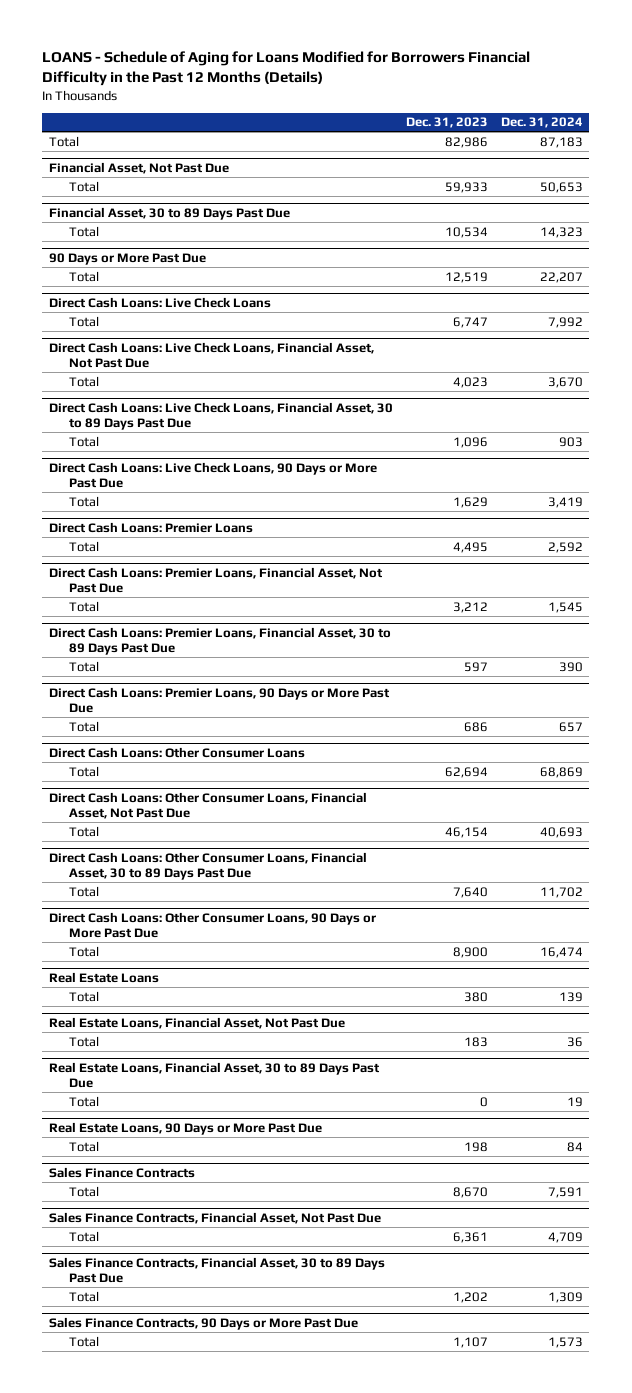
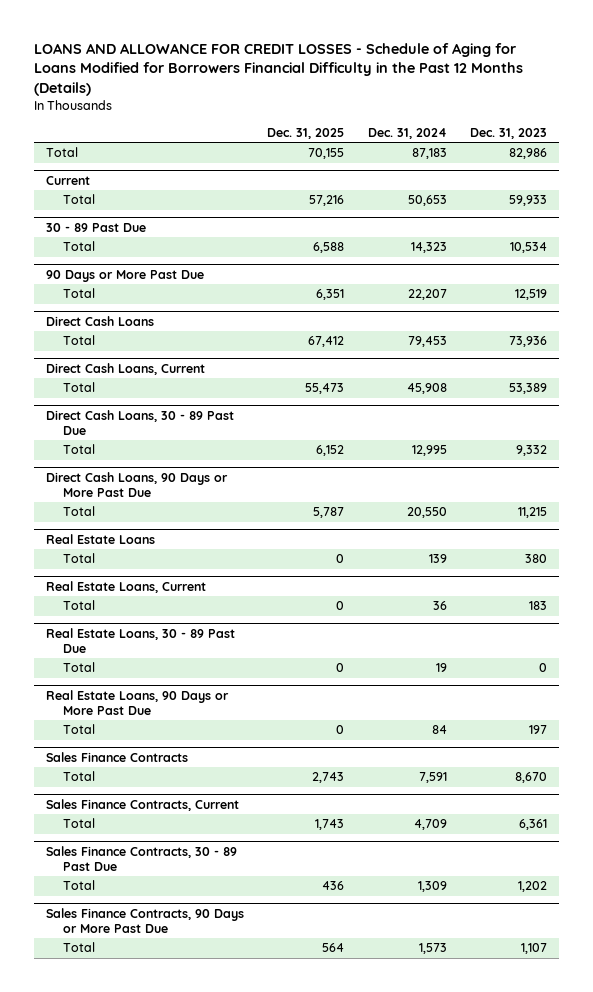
- LOANS - Schedule of Aging for Loans Modified for Borrowers Financial Difficulty in the Past 12 Months (Details)
+ LOANS AND ALLOWANCE FOR CREDIT LOSSES - Schedule of Aging for Loans Modified for Borrowers Financial Difficulty in the Past 12 Months (Details)
- | Dec. 31, 2023 | Dec. 31, 2024
+ | Dec. 31, 2025 | Dec. 31, 2024 | Dec. 31, 2023
- Financial Asset, Not Past Due
+ Current
- Financial Asset, 30 to 89 Days Past Due
+ 30 - 89 Past Due
- Direct Cash Loans: Live Check Loans
- Total | 6,747 | 7,992
- Direct Cash Loans: Live Check Loans, Financial Asset, Not Past Due
- Total | 4,023 | 3,670
- Direct Cash Loans: Live Check Loans, Financial Asset, 30 to 89 Days Past Due
- Total | 1,096 | 903
- Direct Cash Loans: Live Check Loans, 90 Days or More Past Due
- Total | 1,629 | 3,419
- Direct Cash Loans: Premier Loans
- Total | 4,495 | 2,592
- Direct Cash Loans: Premier Loans, Financial Asset, Not Past Due
- Total | 3,212 | 1,545
- Direct Cash Loans: Premier Loans, Financial Asset, 30 to 89 Days Past Due
- Total | 597 | 390
- Direct Cash Loans: Premier Loans, 90 Days or More Past Due
- Total | 686 | 657
- Direct Cash Loans: Other Consumer Loans
- Total | 62,694 | 68,869
- Direct Cash Loans: Other Consumer Loans, Financial Asset, Not Past Due
- Total | 46,154 | 40,693
- Direct Cash Loans: Other Consumer Loans, Financial Asset, 30 to 89 Days Past Due
- Total | 7,640 | 11,702
- Direct Cash Loans: Other Consumer Loans, 90 Days or More Past Due
- Total | 8,900 | 16,474
+ Direct Cash Loans
+ Total | 67,412 | 79,453 | 73,936
+ Direct Cash Loans, Current
+ Total | 55,473 | 45,908 | 53,389
+ Direct Cash Loans, 30 - 89 Past Due
+ Total | 6,152 | 12,995 | 9,332
+ Direct Cash Loans, 90 Days or More Past Due
+ Total | 5,787 | 20,550 | 11,215
- Real Estate Loans, Financial Asset, Not Past Due
+ Real Estate Loans, Current
- Real Estate Loans, Financial Asset, 30 to 89 Days Past Due
+ Real Estate Loans, 30 - 89 Past Due
@ Real Estate Loans, 90 Days or More Past Due
- Total | 198 | 84
+ Total | 0 | 84 | 197
- Sales Finance Contracts, Financial Asset, Not Past Due
+ Sales Finance Contracts, Current
- Sales Finance Contracts, Financial Asset, 30 to 89 Days Past Due
+ Sales Finance Contracts, 30 - 89 Past Due

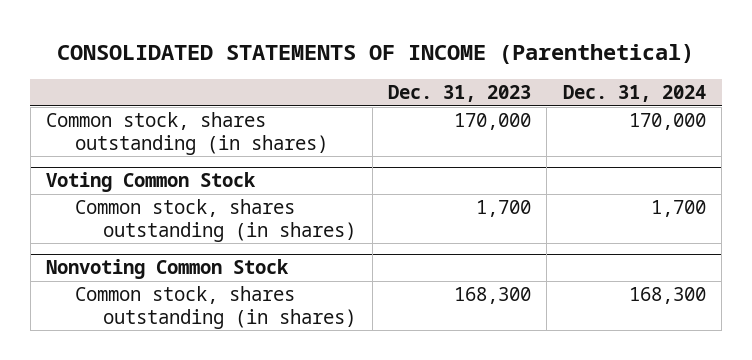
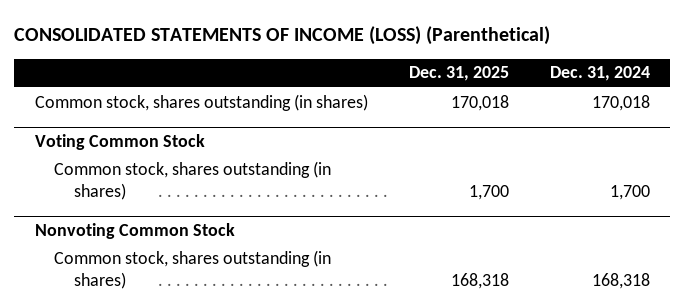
- CONSOLIDATED STATEMENTS OF INCOME (Parenthetical)
+ CONSOLIDATED STATEMENTS OF INCOME (LOSS) (Parenthetical)
- | Dec. 31, 2023 | Dec. 31, 2024
+ | Dec. 31, 2025 | Dec. 31, 2024
- Common stock, shares outstanding (in shares) | 170,000 | 170,000
+ Common stock, shares outstanding (in shares) | 170,018 | 170,018
@ Nonvoting Common Stock
- Common stock, shares outstanding (in shares) | 168,300 | 168,300
+ Common stock, shares outstanding (in shares) | 168,318 | 168,318

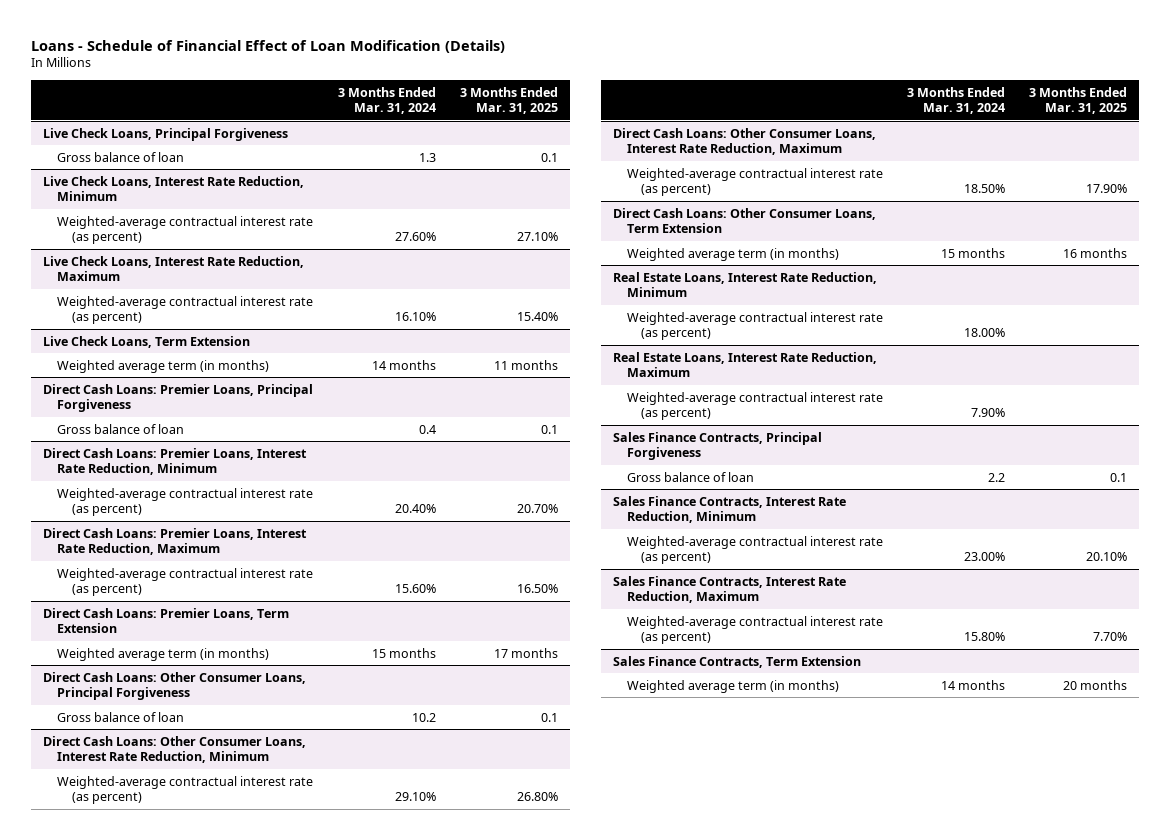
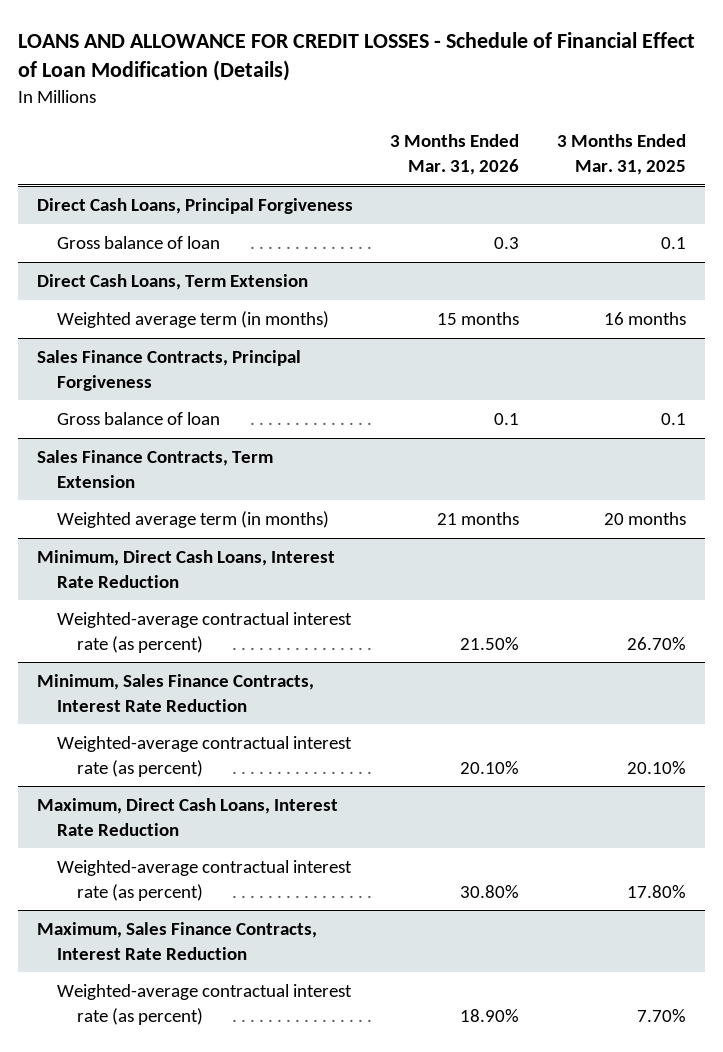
- Loans - Schedule of Financial Effect of Loan Modification (Details)
+ LOANS AND ALLOWANCE FOR CREDIT LOSSES - Schedule of Financial Effect of Loan Modification (Details)
- | 3 Months Ended Mar. 31, 2024 | 3 Months Ended Mar. 31, 2025
+ | 3 Months Ended Mar. 31, 2026 | 3 Months Ended Mar. 31, 2025
- Live Check Loans, Principal Forgiveness
- Gross balance of loan | 1.3 | 0.1
- Live Check Loans, Interest Rate Reduction, Minimum
- Weighted-average contractual interest rate (as percent) | 27.60% | 27.10%
- Live Check Loans, Interest Rate Reduction, Maximum
- Weighted-average contractual interest rate (as percent) | 16.10% | 15.40%
- Live Check Loans, Term Extension
- Weighted average term (in months) | 14 months | 11 months
- Direct Cash Loans: Premier Loans, Principal Forgiveness
- Gross balance of loan | 0.4 | 0.1
- Direct Cash Loans: Premier Loans, Interest Rate Reduction, Minimum
- Weighted-average contractual interest rate (as percent) | 20.40% | 20.70%
- Direct Cash Loans: Premier Loans, Interest Rate Reduction, Maximum
- Weighted-average contractual interest rate (as percent) | 15.60% | 16.50%
- Direct Cash Loans: Premier Loans, Term Extension
- Weighted average term (in months) | 15 months | 17 months
- Direct Cash Loans: Other Consumer Loans, Principal Forgiveness
+ Direct Cash Loans, Principal Forgiveness
- Direct Cash Loans: Other Consumer Loans, Interest Rate Reduction, Minimum
- Weighted-average contractual interest rate (as percent) | 29.10% | 26.80%
- Direct Cash Loans: Other Consumer Loans, Interest Rate Reduction, Maximum
- Weighted-average contractual interest rate (as percent) | 18.50% | 17.90%
- Direct Cash Loans: Other Consumer Loans, Term Extension
+ Direct Cash Loans, Term Extension
- Real Estate Loans, Interest Rate Reduction, Minimum
- Weighted-average contractual interest rate (as percent) | 18.00% |
- Real Estate Loans, Interest Rate Reduction, Maximum
- Weighted-average contractual interest rate (as percent) | 7.90% |
- Sales Finance Contracts, Interest Rate Reduction, Minimum
- Weighted-average contractual interest rate (as percent) | 23.00% | 20.10%
- Sales Finance Contracts, Interest Rate Reduction, Maximum
- Weighted-average contractual interest rate (as percent) | 15.80% | 7.70%
+ Minimum, Direct Cash Loans, Interest Rate Reduction
+ Weighted-average contractual interest rate (as percent) | 21.50% | 26.70%
+ Minimum, Sales Finance Contracts, Interest Rate Reduction
+ Weighted-average contractual interest rate (as percent) | 20.10% | 20.10%
+ Maximum, Direct Cash Loans, Interest Rate Reduction
+ Weighted-average contractual interest rate (as percent) | 30.80% | 17.80%
+ Maximum, Sales Finance Contracts, Interest Rate Reduction
+ Weighted-average contractual interest rate (as percent) | 18.90% | 7.70%

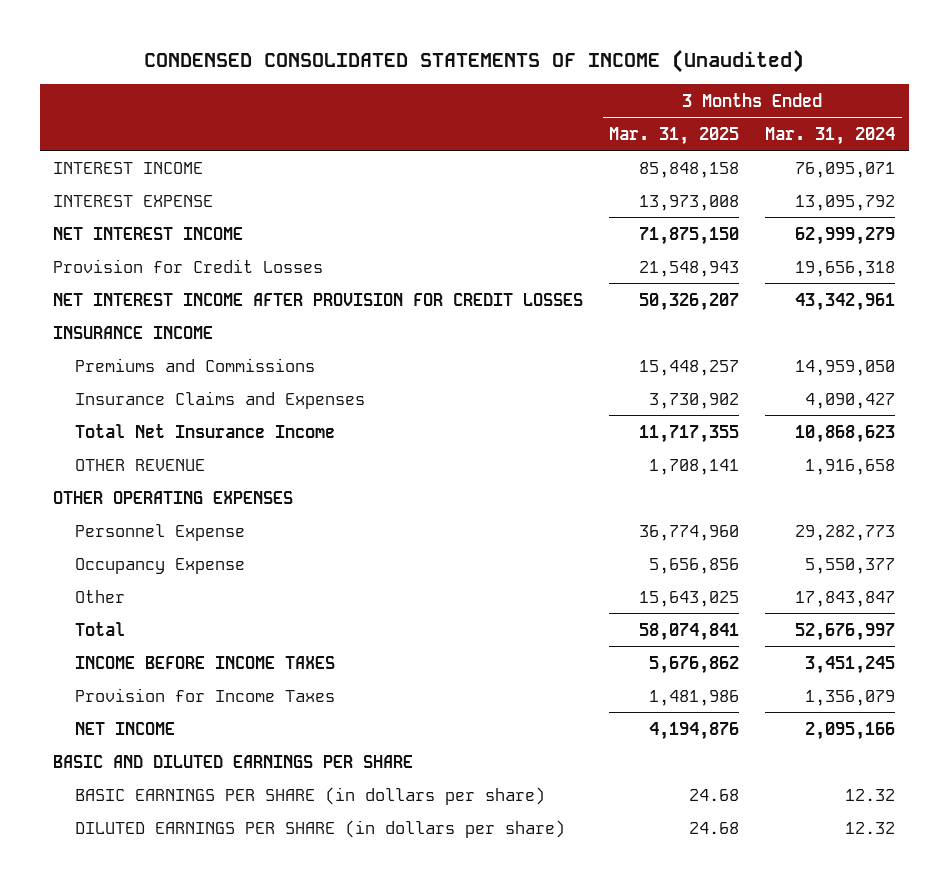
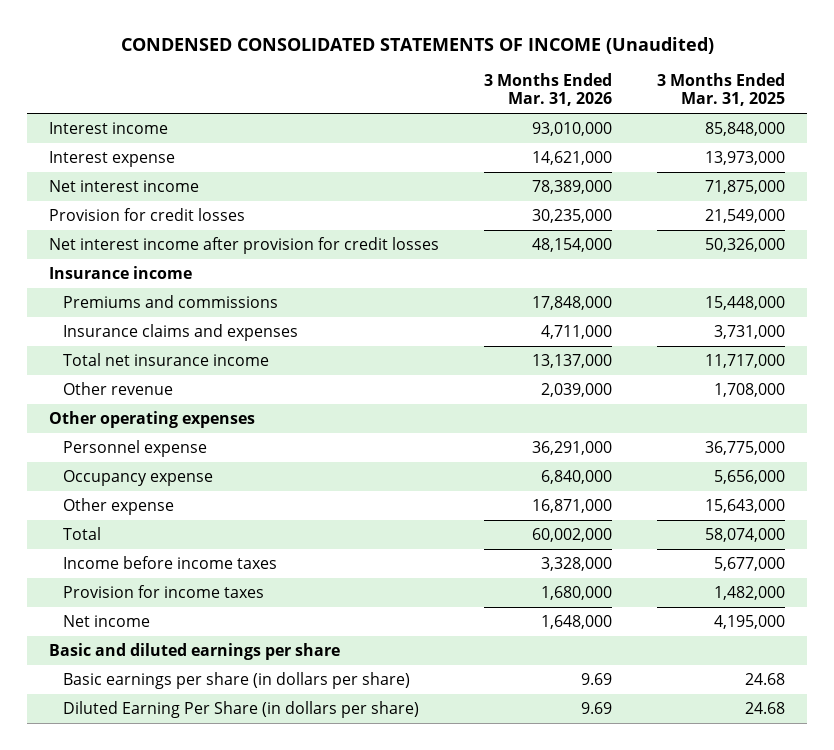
- | 3 Months Ended Mar. 31, 2025 | 3 Months Ended Mar. 31, 2024
+ | 3 Months Ended Mar. 31, 2026 | 3 Months Ended Mar. 31, 2025
- INTEREST INCOME | 85,848,158 | 76,095,071
- INTEREST EXPENSE | 13,973,008 | 13,095,792
- NET INTEREST INCOME | 71,875,150 | 62,999,279
- Provision for Credit Losses | 21,548,943 | 19,656,318
- NET INTEREST INCOME AFTER PROVISION FOR CREDIT LOSSES | 50,326,207 | 43,342,961
- INSURANCE INCOME
- Premiums and Commissions | 15,448,257 | 14,959,050
- Insurance Claims and Expenses | 3,730,902 | 4,090,427
- Total Net Insurance Income | 11,717,355 | 10,868,623
- OTHER REVENUE | 1,708,141 | 1,916,658
- OTHER OPERATING EXPENSES
- Personnel Expense | 36,774,960 | 29,282,773
- Occupancy Expense | 5,656,856 | 5,550,377
- Other | 15,643,025 | 17,843,847
- Total | 58,074,841 | 52,676,997
- INCOME BEFORE INCOME TAXES | 5,676,862 | 3,451,245
- Provision for Income Taxes | 1,481,986 | 1,356,079
- NET INCOME | 4,194,876 | 2,095,166
- BASIC AND DILUTED EARNINGS PER SHARE
- BASIC EARNINGS PER SHARE (in dollars per share) | 24.68 | 12.32
- DILUTED EARNINGS PER SHARE (in dollars per share) | 24.68 | 12.32
+ Interest income | 93,010,000 | 85,848,000
+ Interest expense | 14,621,000 | 13,973,000
+ Net interest income | 78,389,000 | 71,875,000
+ Provision for credit losses | 30,235,000 | 21,549,000
+ Net interest income after provision for credit losses | 48,154,000 | 50,326,000
+ Insurance income
+ Premiums and commissions | 17,848,000 | 15,448,000
+ Insurance claims and expenses | 4,711,000 | 3,731,000
+ Total net insurance income | 13,137,000 | 11,717,000
+ Other revenue | 2,039,000 | 1,708,000
+ Other operating expenses
+ Personnel expense | 36,291,000 | 36,775,000
+ Occupancy expense | 6,840,000 | 5,656,000
+ Other expense | 16,871,000 | 15,643,000
+ Total | 60,002,000 | 58,074,000
+ Income before income taxes | 3,328,000 | 5,677,000
+ Provision for income taxes | 1,680,000 | 1,482,000
+ Net income | 1,648,000 | 4,195,000
+ Basic and diluted earnings per share
+ Basic earnings per share (in dollars per share) | 9.69 | 24.68
+ Diluted Earning Per Share (in dollars per share) | 9.69 | 24.68

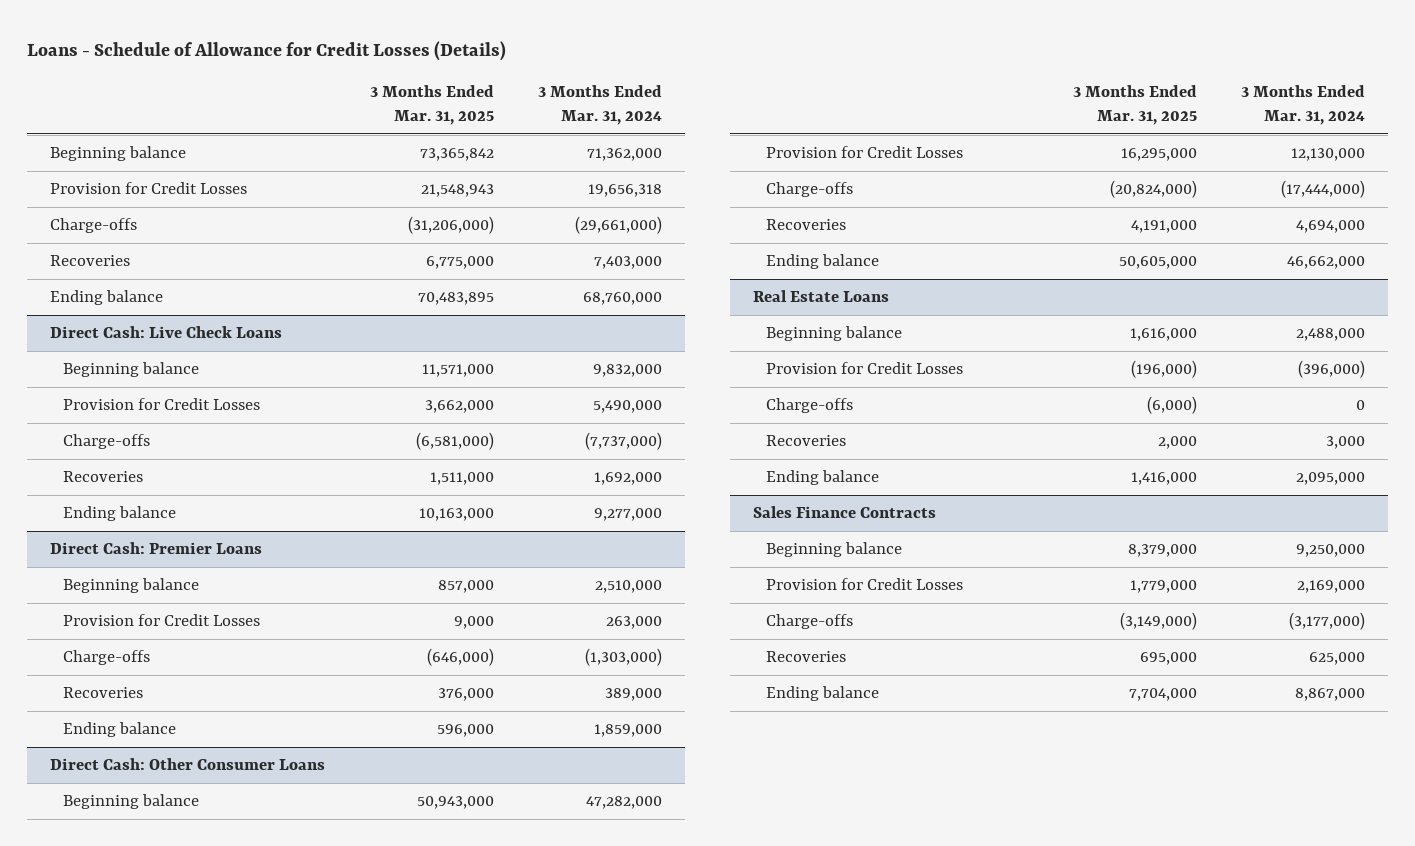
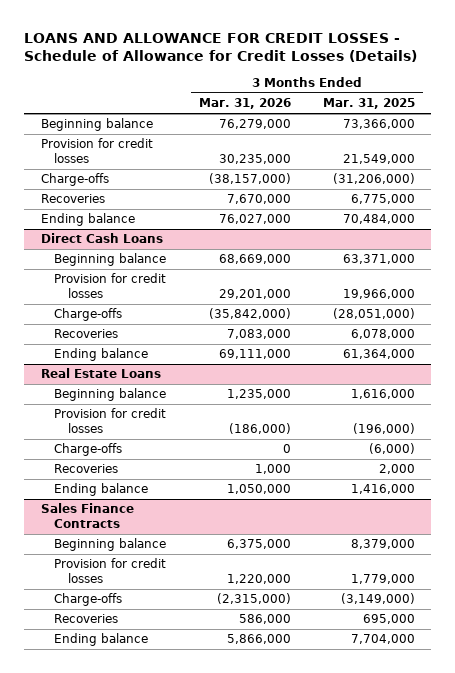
- Loans - Schedule of Allowance for Credit Losses (Details)
+ LOANS AND ALLOWANCE FOR CREDIT LOSSES - Schedule of Allowance for Credit Losses (Details)
- | 3 Months Ended Mar. 31, 2025 | 3 Months Ended Mar. 31, 2024
+ | 3 Months Ended Mar. 31, 2026 | 3 Months Ended Mar. 31, 2025
- Beginning balance | 73,365,842 | 71,362,000
- Provision for Credit Losses | 21,548,943 | 19,656,318
+ Beginning balance | 76,279,000 | 73,366,000
+ Provision for credit losses | 30,235,000 | 21,549,000
- Ending balance | 70,483,895 | 68,760,000
- Direct Cash: Live Check Loans
- Beginning balance | 11,571,000 | 9,832,000
- Provision for Credit Losses | 3,662,000 | 5,490,000
- Charge-offs | (6,581,000) | (7,737,000)
- Recoveries | 1,511,000 | 1,692,000
- Ending balance | 10,163,000 | 9,277,000
- Direct Cash: Premier Loans
- Beginning balance | 857,000 | 2,510,000
- Provision for Credit Losses | 9,000 | 263,000
- Charge-offs | (646,000) | (1,303,000)
- Recoveries | 376,000 | 389,000
- Ending balance | 596,000 | 1,859,000
- Direct Cash: Other Consumer Loans
- Beginning balance | 50,943,000 | 47,282,000
- Provision for Credit Losses | 16,295,000 | 12,130,000
- Charge-offs | (20,824,000) | (17,444,000)
- Recoveries | 4,191,000 | 4,694,000
- Ending balance | 50,605,000 | 46,662,000
+ Ending balance | 76,027,000 | 70,484,000
+ Direct Cash Loans
+ Beginning balance | 68,669,000 | 63,371,000
+ Provision for credit losses | 29,201,000 | 19,966,000
+ Charge-offs | (35,842,000) | (28,051,000)
+ Recoveries | 7,083,000 | 6,078,000
+ Ending balance | 69,111,000 | 61,364,000
@ Real Estate Loans
- Provision for Credit Losses | (196,000) | (396,000)
+ Provision for credit losses | (186,000) | (196,000)
@ Sales Finance Contracts
- Provision for Credit Losses | 1,779,000 | 2,169,000
+ Provision for credit losses | 1,220,000 | 1,779,000

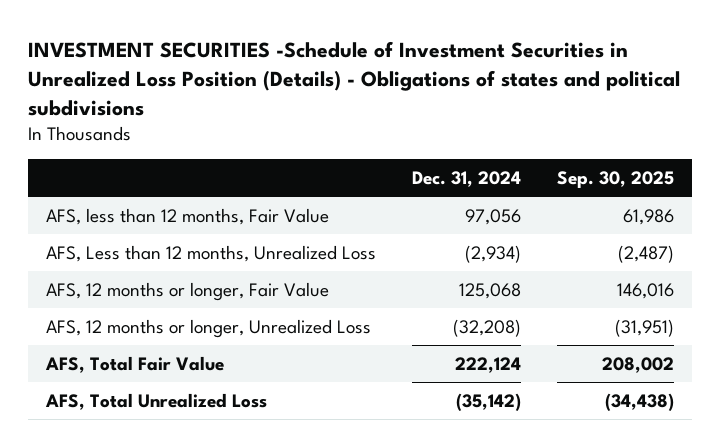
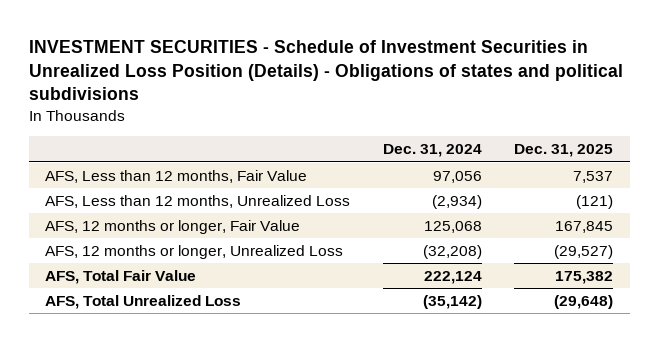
- INVESTMENT SECURITIES -Schedule of Investment Securities in Unrealized Loss Position (Details) - Obligations of states and political subdivisions
+ INVESTMENT SECURITIES - Schedule of Investment Securities in Unrealized Loss Position (Details) - Obligations of states and political subdivisions
- | Dec. 31, 2024 | Sep. 30, 2025
+ | Dec. 31, 2024 | Dec. 31, 2025
- AFS, less than 12 months, Fair Value | 97,056 | 61,986
+ AFS, Less than 12 months, Fair Value | 97,056 | 7,537

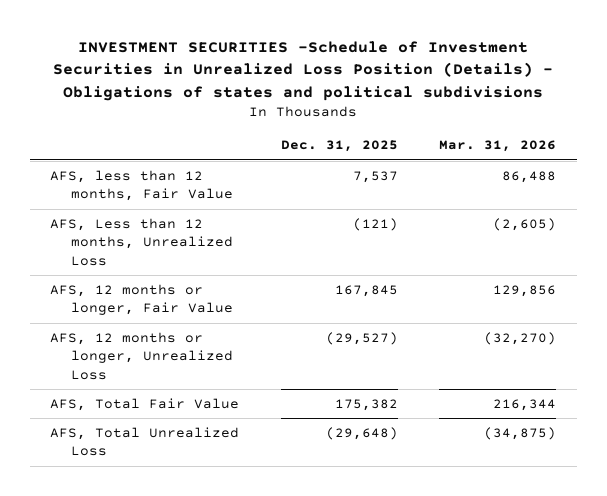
- INVESTMENT SECURITIES - Schedule of Investment Securities in Unrealized Loss Position (Details) - Obligations of states and political subdivisions
+ INVESTMENT SECURITIES -Schedule of Investment Securities in Unrealized Loss Position (Details) - Obligations of states and political subdivisions
- | Dec. 31, 2024 | Dec. 31, 2025
+ | Dec. 31, 2025 | Mar. 31, 2026
- AFS, Less than 12 months, Fair Value | 97,056 | 7,537
+ AFS, less than 12 months, Fair Value | 7,537 | 86,488

